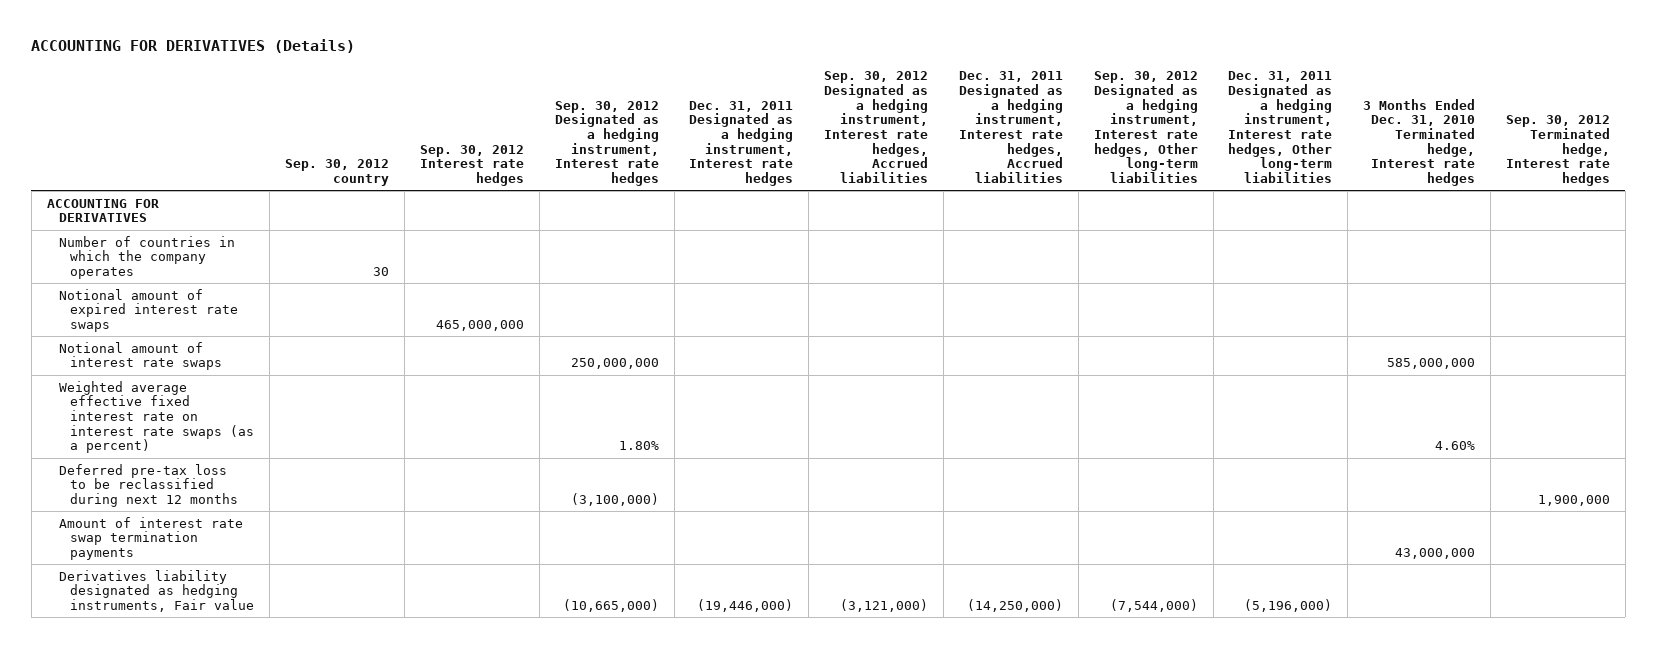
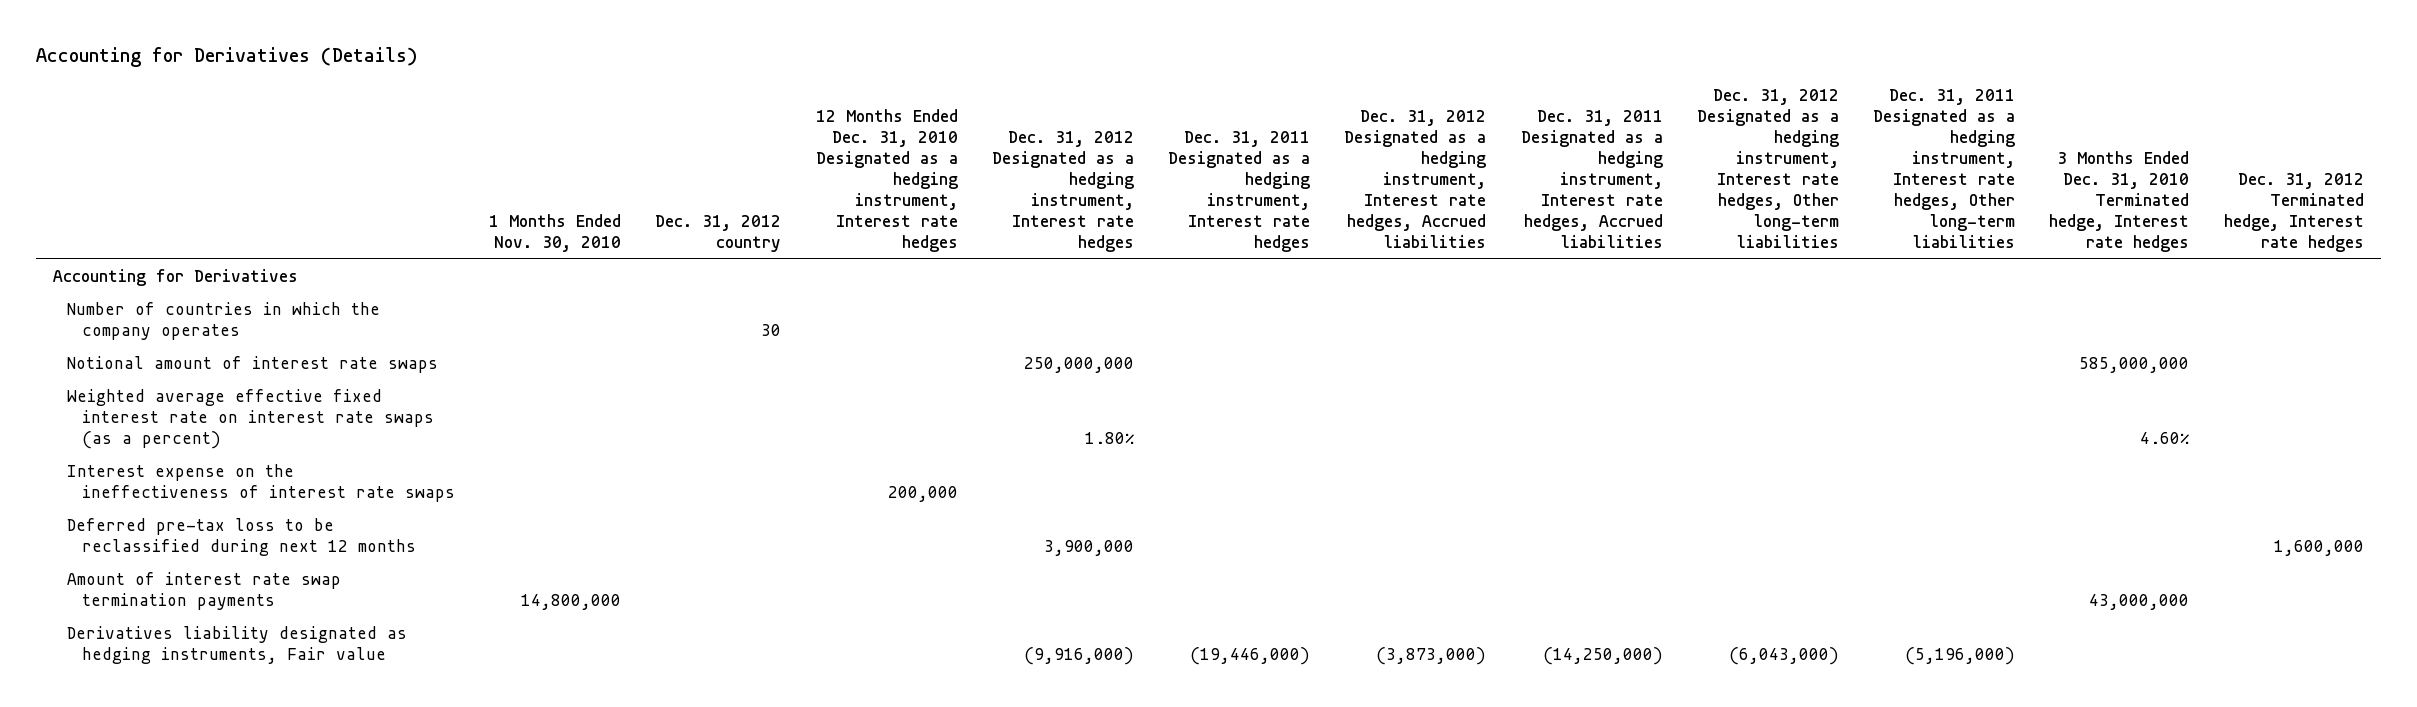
- ACCOUNTING FOR DERIVATIVES (Details)
+ Accounting for Derivatives (Details)
- | Sep. 30, 2012 country | Sep. 30, 2012 Interest rate hedges | Sep. 30, 2012 Designated as a hedging instrument, Interest rate hedges | Dec. 31, 2011 Designated as a hedging instrument, Interest rate hedges | Sep. 30, 2012 Designated as a hedging instrument, Interest rate hedges, Accrued liabilities | Dec. 31, 2011 Designated as a hedging instrument, Interest rate hedges, Accrued liabilities | Sep. 30, 2012 Designated as a hedging instrument, Interest rate hedges, Other long-term liabilities | Dec. 31, 2011 Designated as a hedging instrument, Interest rate hedges, Other long-term liabilities | 3 Months Ended Dec. 31, 2010 Terminated hedge, Interest rate hedges | Sep. 30, 2012 Terminated hedge, Interest rate hedges
+ | 1 Months Ended Nov. 30, 2010 | Dec. 31, 2012 country | 12 Months Ended Dec. 31, 2010 Designated as a hedging instrument, Interest rate hedges | Dec. 31, 2012 Designated as a hedging instrument, Interest rate hedges | Dec. 31, 2011 Designated as a hedging instrument, Interest rate hedges | Dec. 31, 2012 Designated as a hedging instrument, Interest rate hedges, Accrued liabilities | Dec. 31, 2011 Designated as a hedging instrument, Interest rate hedges, Accrued liabilities | Dec. 31, 2012 Designated as a hedging instrument, Interest rate hedges, Other long-term liabilities | Dec. 31, 2011 Designated as a hedging instrument, Interest rate hedges, Other long-term liabilities | 3 Months Ended Dec. 31, 2010 Terminated hedge, Interest rate hedges | Dec. 31, 2012 Terminated hedge, Interest rate hedges
- ACCOUNTING FOR DERIVATIVES
+ Accounting for Derivatives
- Notional amount of expired interest rate swaps | | 465,000,000 | | | | | | | |
+ Interest expense on the ineffectiveness of interest rate swaps | | | 200,000 | | | | | | | |

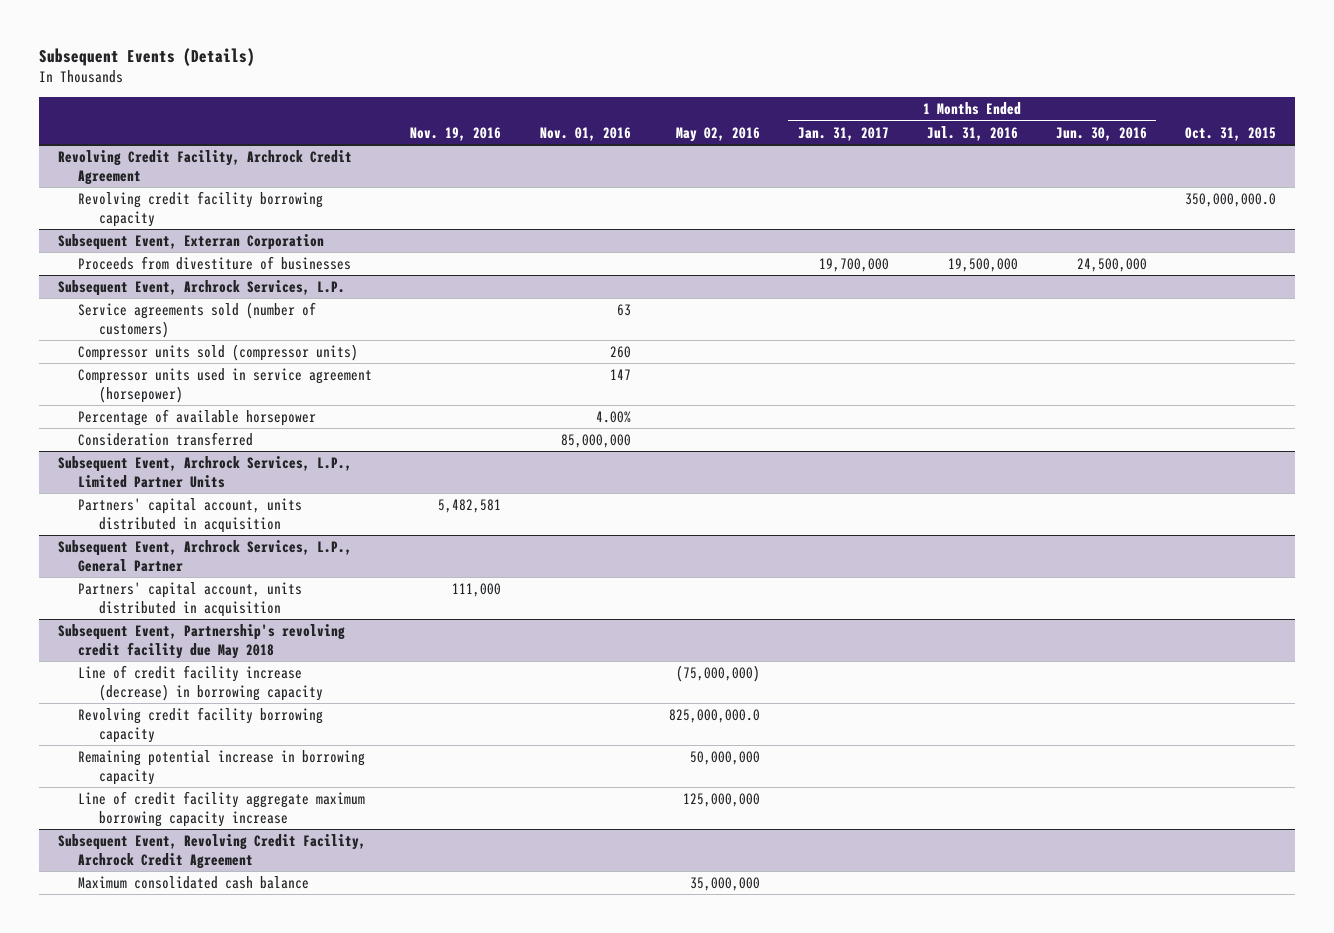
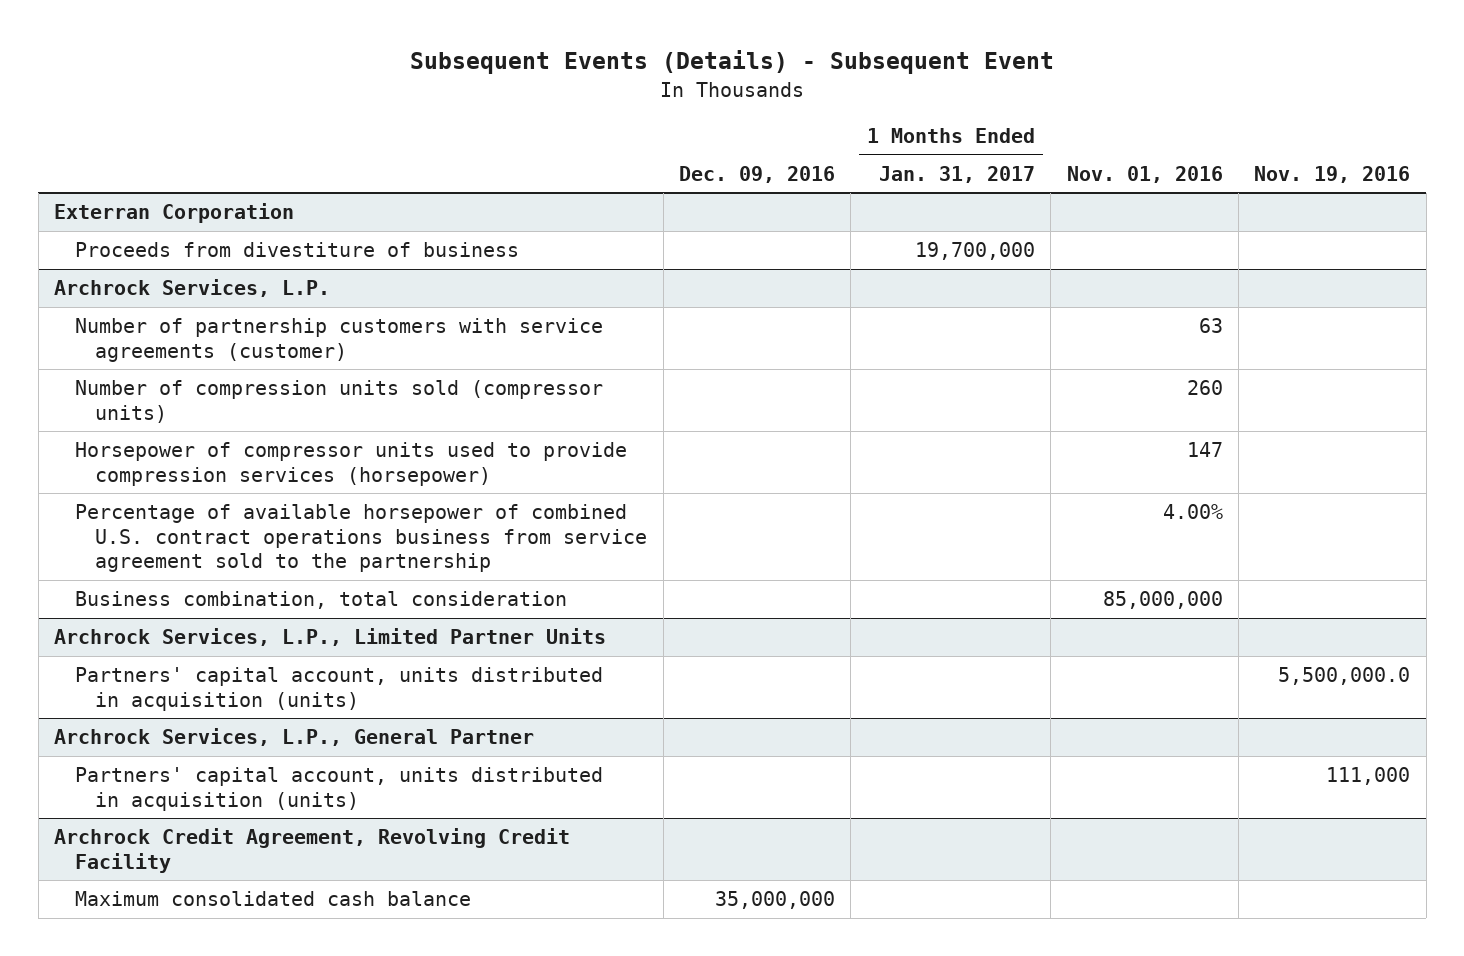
- Subsequent Events (Details)
+ Subsequent Events (Details) - Subsequent Event
- | Nov. 19, 2016 | Nov. 01, 2016 | May 02, 2016 | 1 Months Ended Jan. 31, 2017 | 1 Months Ended Jul. 31, 2016 | 1 Months Ended Jun. 30, 2016 | Oct. 31, 2015
+ | Dec. 09, 2016 | 1 Months Ended Jan. 31, 2017 | Nov. 01, 2016 | Nov. 19, 2016
- Revolving Credit Facility, Archrock Credit Agreement
- Revolving credit facility borrowing capacity | | | | | | | 350,000,000.0
- Subsequent Event, Exterran Corporation
- Proceeds from divestiture of businesses | | | | 19,700,000 | 19,500,000 | 24,500,000 |
- Subsequent Event, Archrock Services, L.P.
- Service agreements sold (number of customers) | | 63 | | | | |
- Compressor units sold (compressor units) | | 260 | | | | |
- Compressor units used in service agreement (horsepower) | | 147 | | | | |
- Percentage of available horsepower | | 4.00% | | | | |
- Consideration transferred | | 85,000,000 | | | | |
- Subsequent Event, Archrock Services, L.P., Limited Partner Units
- Partners' capital account, units distributed in acquisition | 5,482,581 | | | | | |
- Subsequent Event, Archrock Services, L.P., General Partner
- Partners' capital account, units distributed in acquisition | 111,000 | | | | | |
- Subsequent Event, Partnership's revolving credit facility due May 2018
- Line of credit facility increase (decrease) in borrowing capacity | | | (75,000,000) | | | |
- Revolving credit facility borrowing capacity | | | 825,000,000.0 | | | |
- Remaining potential increase in borrowing capacity | | | 50,000,000 | | | |
- Line of credit facility aggregate maximum borrowing capacity increase | | | 125,000,000 | | | |
- Subsequent Event, Revolving Credit Facility, Archrock Credit Agreement
- Maximum consolidated cash balance | | | 35,000,000 | | | |
+ Exterran Corporation
+ Proceeds from divestiture of business | | 19,700,000 | |
+ Archrock Services, L.P.
+ Number of partnership customers with service agreements (customer) | | | 63 |
+ Number of compression units sold (compressor units) | | | 260 |
+ Horsepower of compressor units used to provide compression services (horsepower) | | | 147 |
+ Percentage of available horsepower of combined U.S. contract operations business from service agreement sold to the partnership | | | 4.00% |
+ Business combination, total consideration | | | 85,000,000 |
+ Archrock Services, L.P., Limited Partner Units
+ Partners' capital account, units distributed in acquisition (units) | | | | 5,500,000.0
+ Archrock Services, L.P., General Partner
+ Partners' capital account, units distributed in acquisition (units) | | | | 111,000
+ Archrock Credit Agreement, Revolving Credit Facility
+ Maximum consolidated cash balance | 35,000,000 | | |

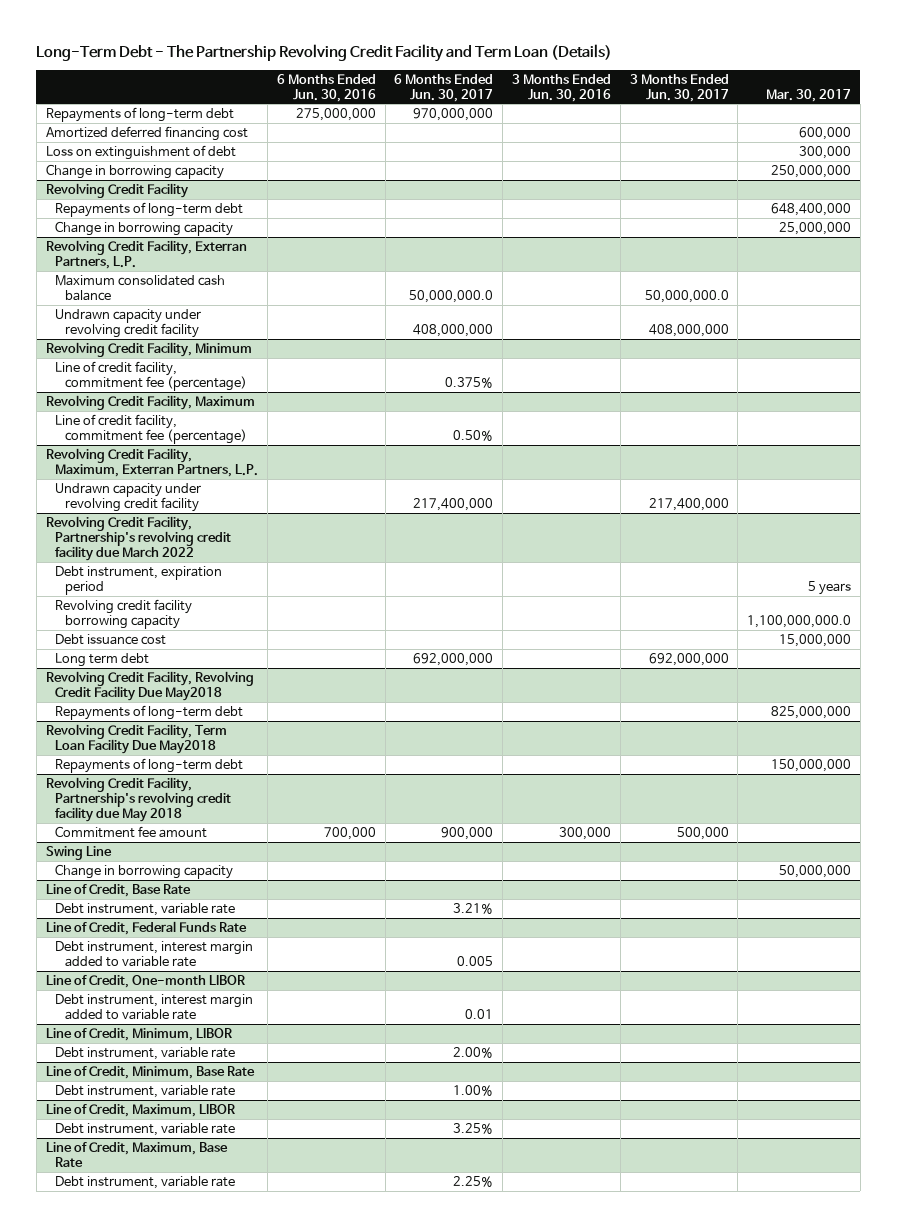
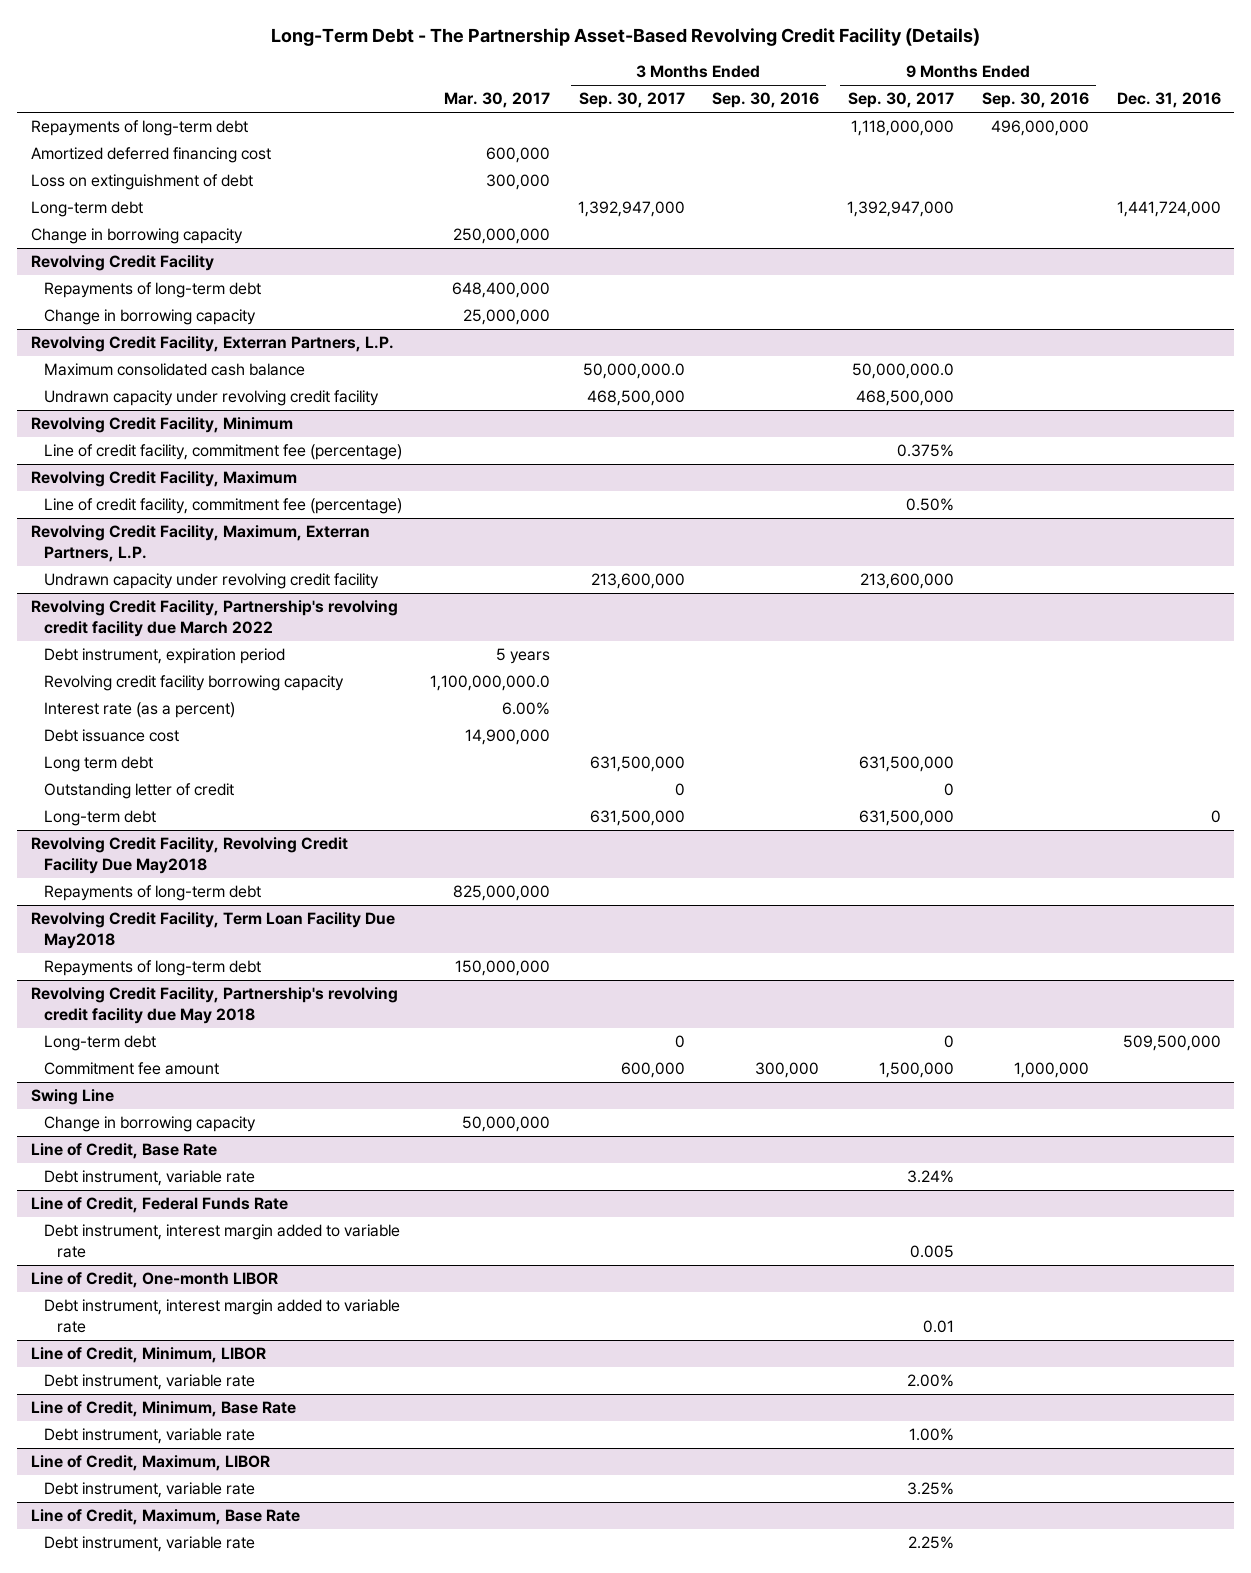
- Long-Term Debt - The Partnership Revolving Credit Facility and Term Loan (Details)
+ Long-Term Debt - The Partnership Asset-Based Revolving Credit Facility (Details)
- | 6 Months Ended Jun. 30, 2016 | 6 Months Ended Jun. 30, 2017 | 3 Months Ended Jun. 30, 2016 | 3 Months Ended Jun. 30, 2017 | Mar. 30, 2017
+ | Mar. 30, 2017 | 3 Months Ended Sep. 30, 2017 | 3 Months Ended Sep. 30, 2016 | 9 Months Ended Sep. 30, 2017 | 9 Months Ended Sep. 30, 2016 | Dec. 31, 2016
+ Long-term debt | | 1,392,947,000 | | 1,392,947,000 | | 1,441,724,000
@ Revolving Credit Facility, Partnership's revolving credit facility due March 2022
- Debt issuance cost | | | | | 15,000,000
+ Interest rate (as a percent) | 6.00% | | | | |
+ Debt issuance cost | 14,900,000 | | | | |
+ Outstanding letter of credit | | 0 | | 0 | |
+ Long-term debt | | 631,500,000 | | 631,500,000 | | 0
@ Revolving Credit Facility, Partnership's revolving credit facility due May 2018
+ Long-term debt | | 0 | | 0 | | 509,500,000

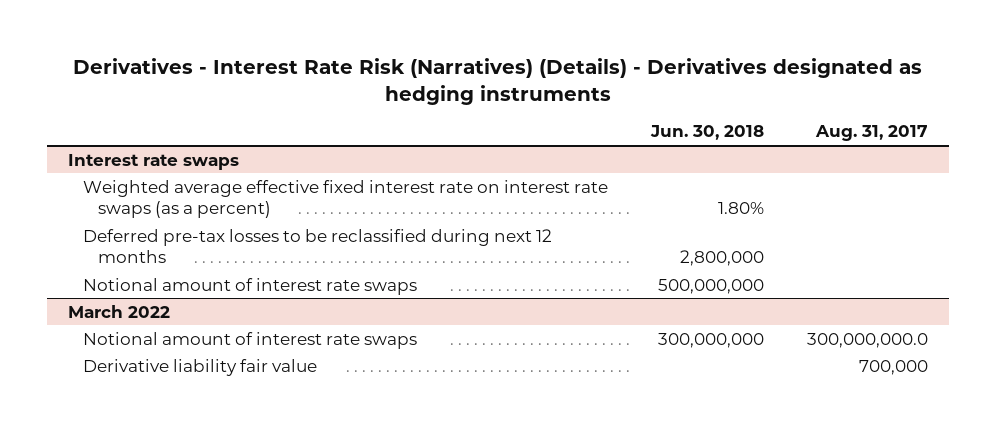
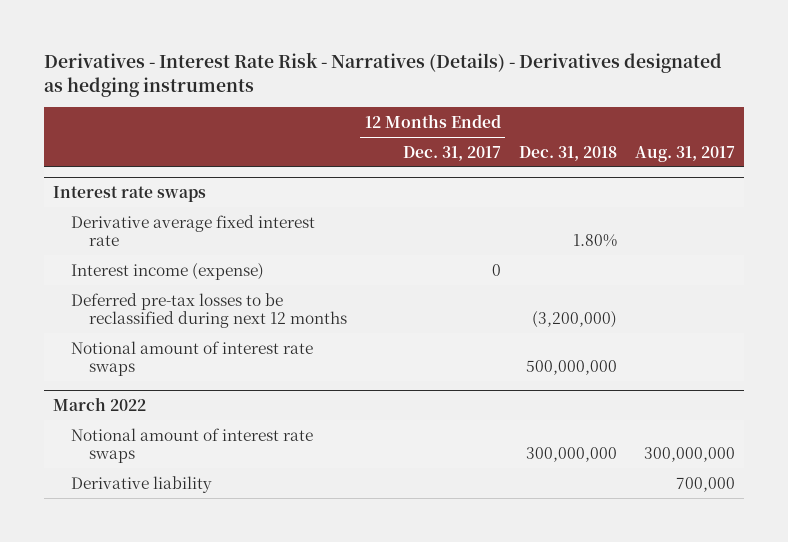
- Derivatives - Interest Rate Risk (Narratives) (Details) - Derivatives designated as hedging instruments
+ Derivatives - Interest Rate Risk - Narratives (Details) - Derivatives designated as hedging instruments
- | Jun. 30, 2018 | Aug. 31, 2017
+ | 12 Months Ended Dec. 31, 2017 | Dec. 31, 2018 | Aug. 31, 2017
@ Interest rate swaps
- Weighted average effective fixed interest rate on interest rate swaps (as a percent) | 1.80% |
+ Derivative average fixed interest rate | | 1.80% |
+ Interest income (expense) | 0 | |
@ March 2022
- Notional amount of interest rate swaps | 300,000,000 | 300,000,000.0
- Derivative liability fair value | | 700,000
+ Notional amount of interest rate swaps | | 300,000,000 | 300,000,000
+ Derivative liability | | | 700,000

